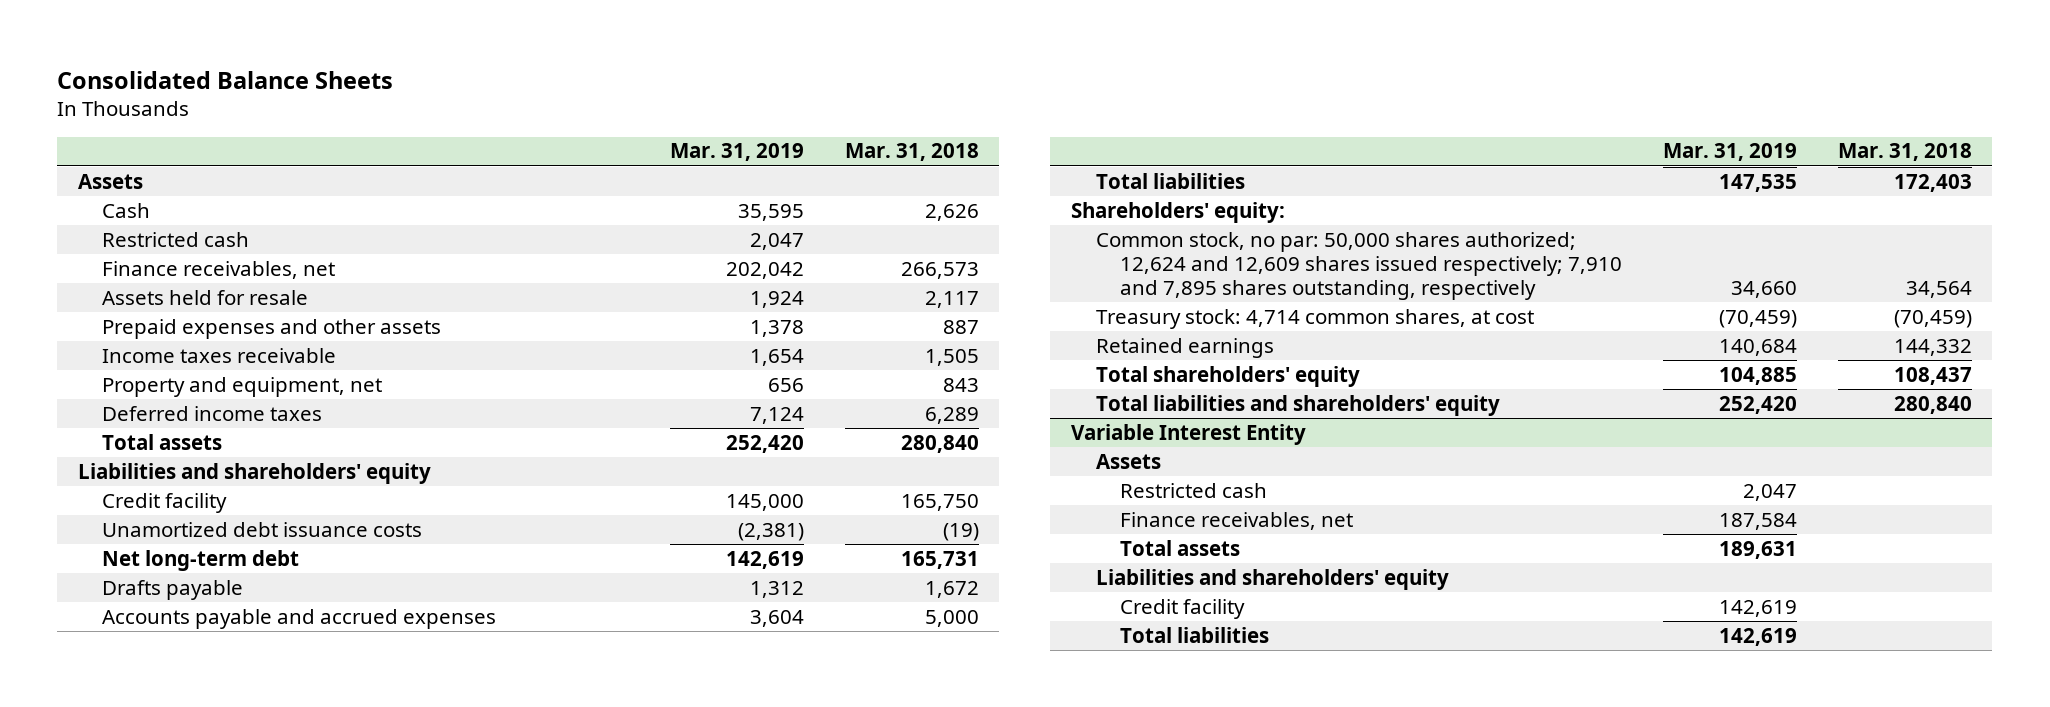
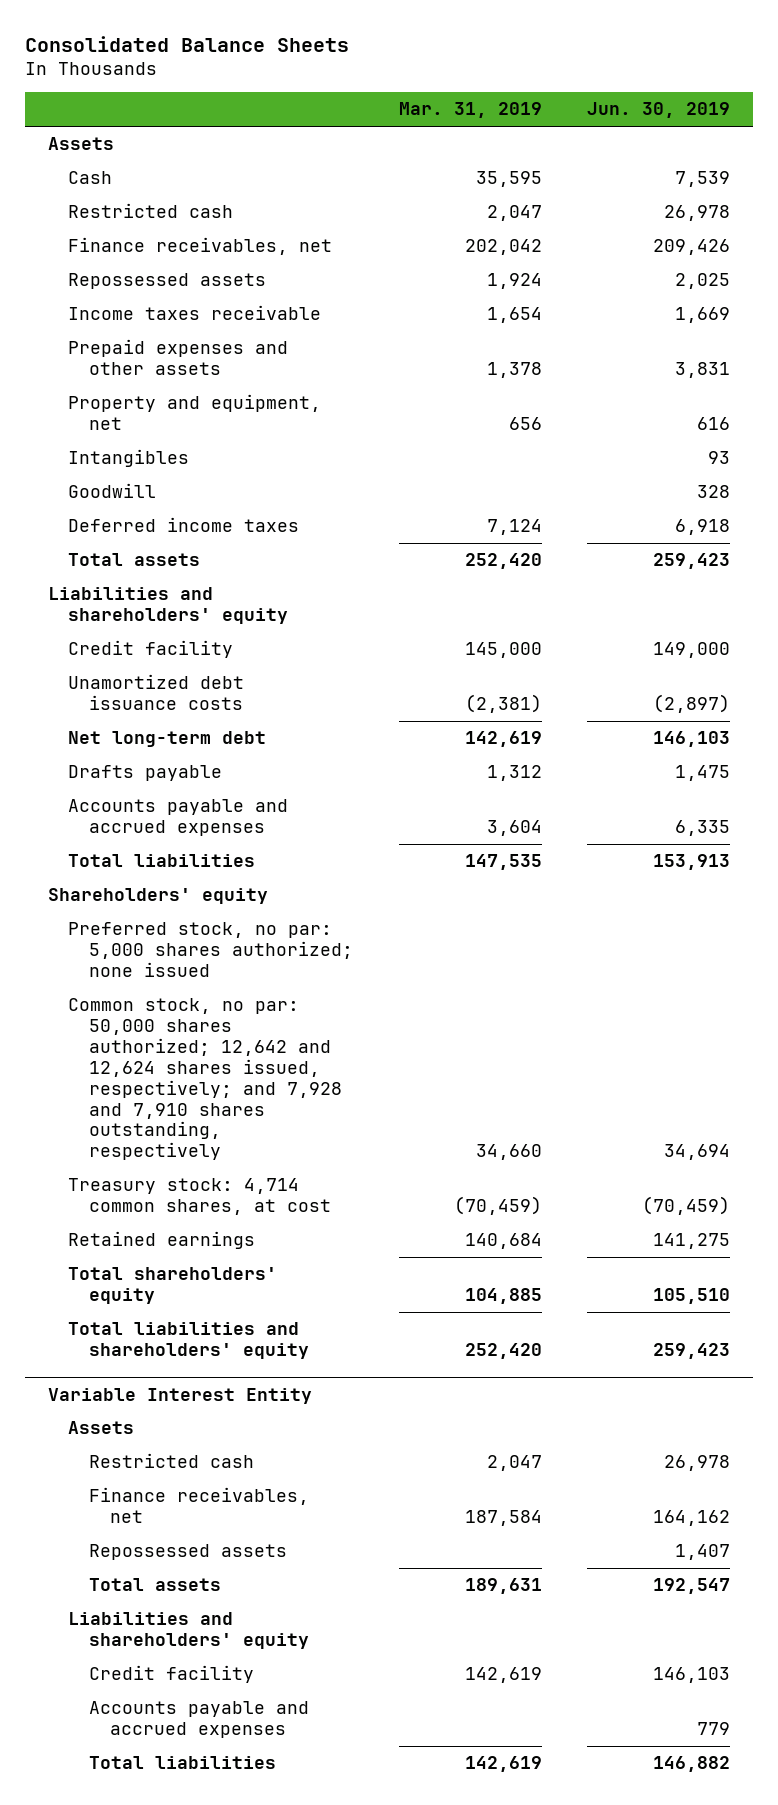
- | Mar. 31, 2019 | Mar. 31, 2018
+ | Mar. 31, 2019 | Jun. 30, 2019
- Assets held for resale | 1,924 | 2,117
+ Repossessed assets | 1,924 | 2,025
moved down: Prepaid expenses and other assets | 1,378 | 3,831
+ Intangibles | | 93
+ Goodwill | | 328
- Shareholders' equity:
- Common stock, no par: 50,000 shares authorized; 12,624 and 12,609 shares issued respectively; 7,910 and 7,895 shares outstanding, respectively | 34,660 | 34,564
+ Shareholders' equity
+ Preferred stock, no par: 5,000 shares authorized; none issued
+ Common stock, no par: 50,000 shares authorized; 12,642 and 12,624 shares issued, respectively; and 7,928 and 7,910 shares outstanding, respectively | 34,660 | 34,694
@ Variable Interest Entity
+ Repossessed assets | | 1,407
+ Accounts payable and accrued expenses | | 779

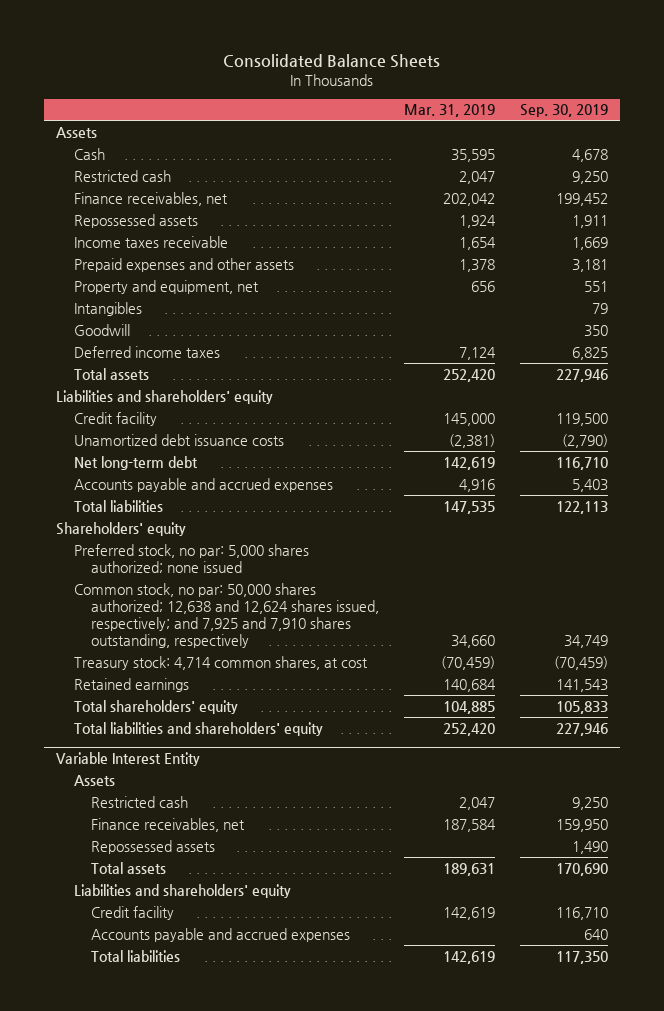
- | Mar. 31, 2019 | Jun. 30, 2019
+ | Mar. 31, 2019 | Sep. 30, 2019
- Drafts payable | 1,312 | 1,475
- Accounts payable and accrued expenses | 3,604 | 6,335
+ Accounts payable and accrued expenses | 4,916 | 5,403
- Common stock, no par: 50,000 shares authorized; 12,642 and 12,624 shares issued, respectively; and 7,928 and 7,910 shares outstanding, respectively | 34,660 | 34,694
+ Common stock, no par: 50,000 shares authorized; 12,638 and 12,624 shares issued, respectively; and 7,925 and 7,910 shares outstanding, respectively | 34,660 | 34,749

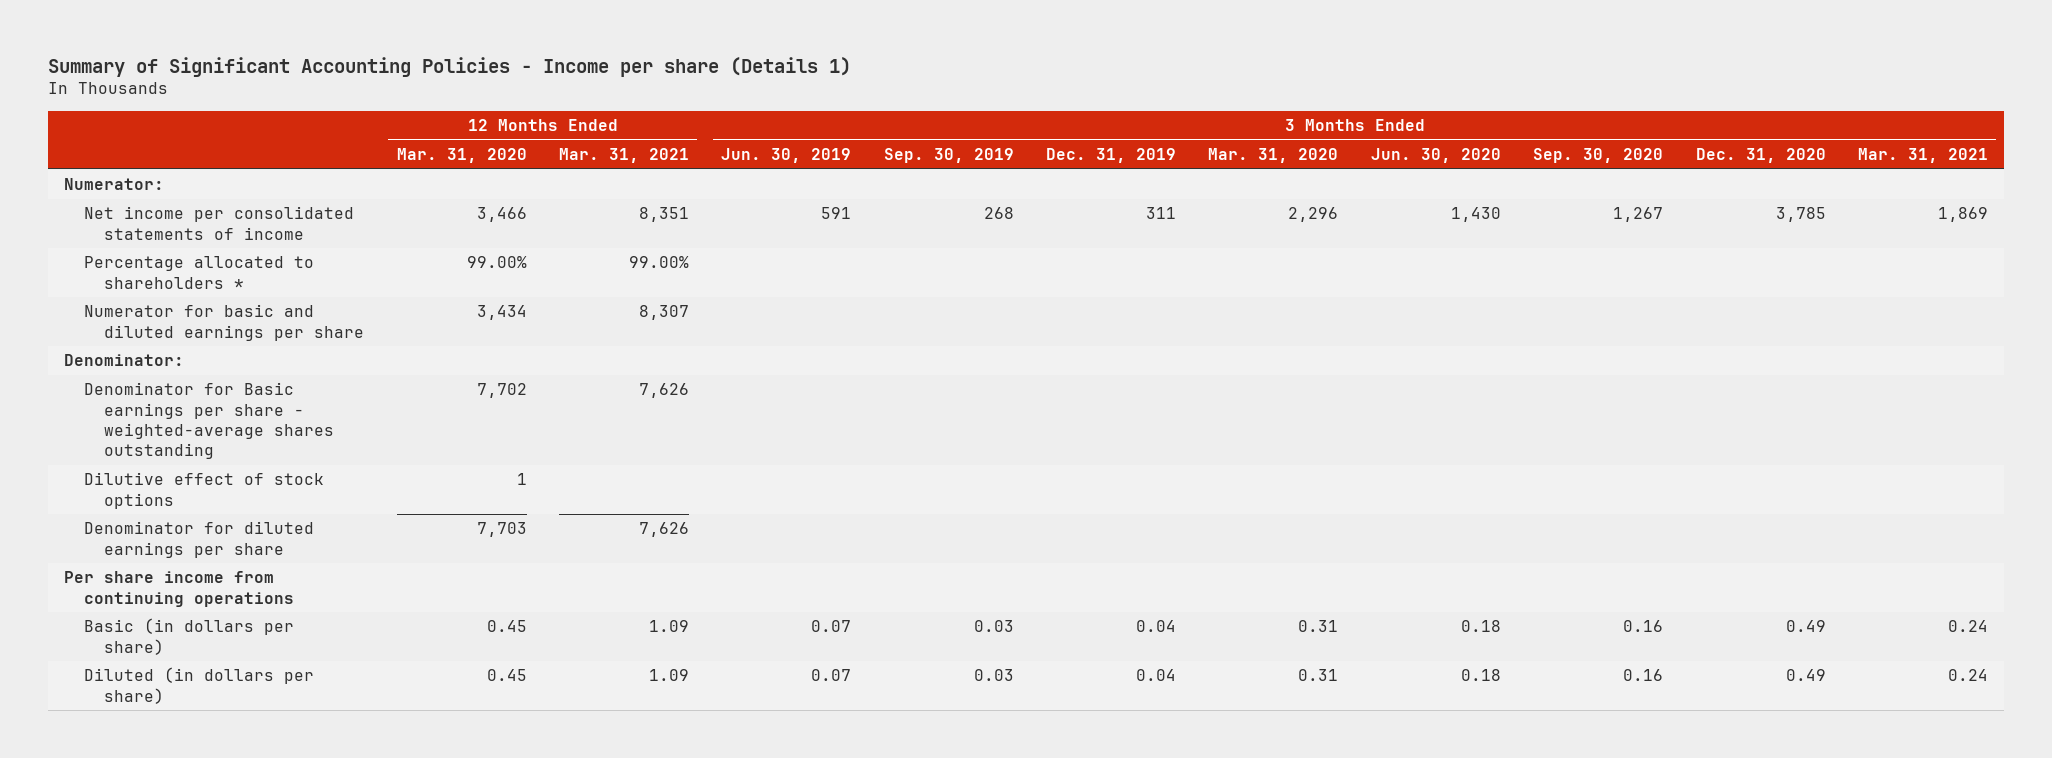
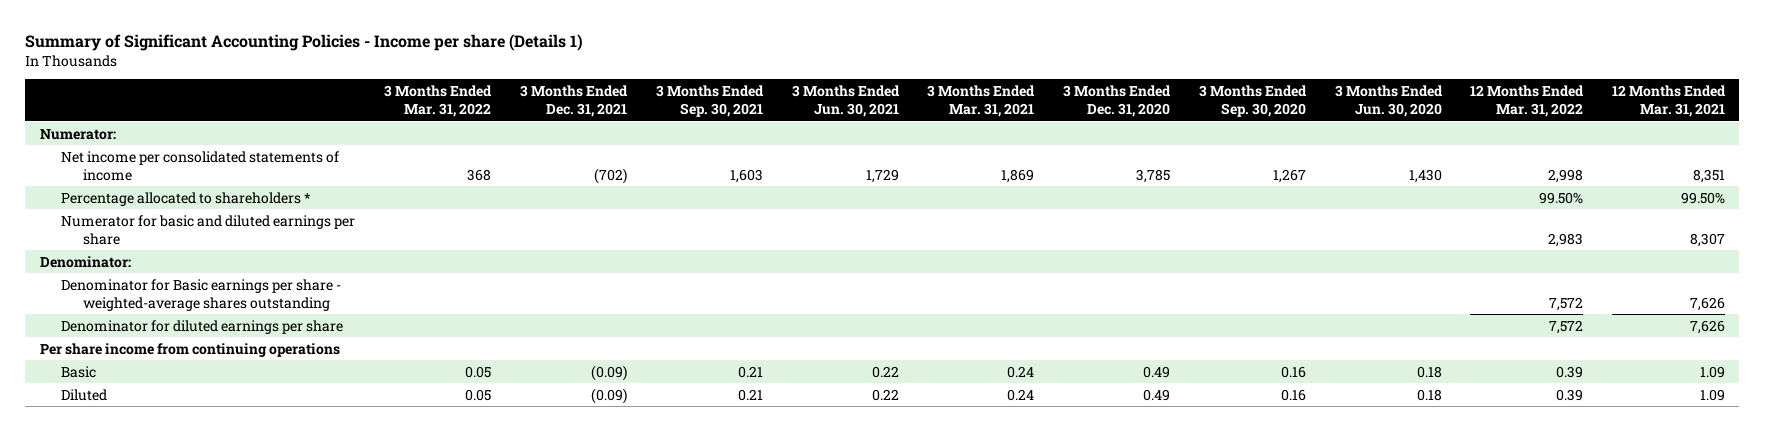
- | 12 Months Ended Mar. 31, 2020 | 12 Months Ended Mar. 31, 2021 | 3 Months Ended Jun. 30, 2019 | 3 Months Ended Sep. 30, 2019 | 3 Months Ended Dec. 31, 2019 | 3 Months Ended Mar. 31, 2020 | 3 Months Ended Jun. 30, 2020 | 3 Months Ended Sep. 30, 2020 | 3 Months Ended Dec. 31, 2020 | 3 Months Ended Mar. 31, 2021
+ | 3 Months Ended Mar. 31, 2022 | 3 Months Ended Dec. 31, 2021 | 3 Months Ended Sep. 30, 2021 | 3 Months Ended Jun. 30, 2021 | 3 Months Ended Mar. 31, 2021 | 3 Months Ended Dec. 31, 2020 | 3 Months Ended Sep. 30, 2020 | 3 Months Ended Jun. 30, 2020 | 12 Months Ended Mar. 31, 2022 | 12 Months Ended Mar. 31, 2021
- Percentage allocated to shareholders * | 99.00% | 99.00% | | | | | | | |
+ Percentage allocated to shareholders * | | | | | | | | | 99.50% | 99.50%
- Dilutive effect of stock options | 1 | | | | | | | | |
- Basic (in dollars per share) | 0.45 | 1.09 | 0.07 | 0.03 | 0.04 | 0.31 | 0.18 | 0.16 | 0.49 | 0.24
- Diluted (in dollars per share) | 0.45 | 1.09 | 0.07 | 0.03 | 0.04 | 0.31 | 0.18 | 0.16 | 0.49 | 0.24
+ Basic | 0.05 | (0.09) | 0.21 | 0.22 | 0.24 | 0.49 | 0.16 | 0.18 | 0.39 | 1.09
+ Diluted | 0.05 | (0.09) | 0.21 | 0.22 | 0.24 | 0.49 | 0.16 | 0.18 | 0.39 | 1.09

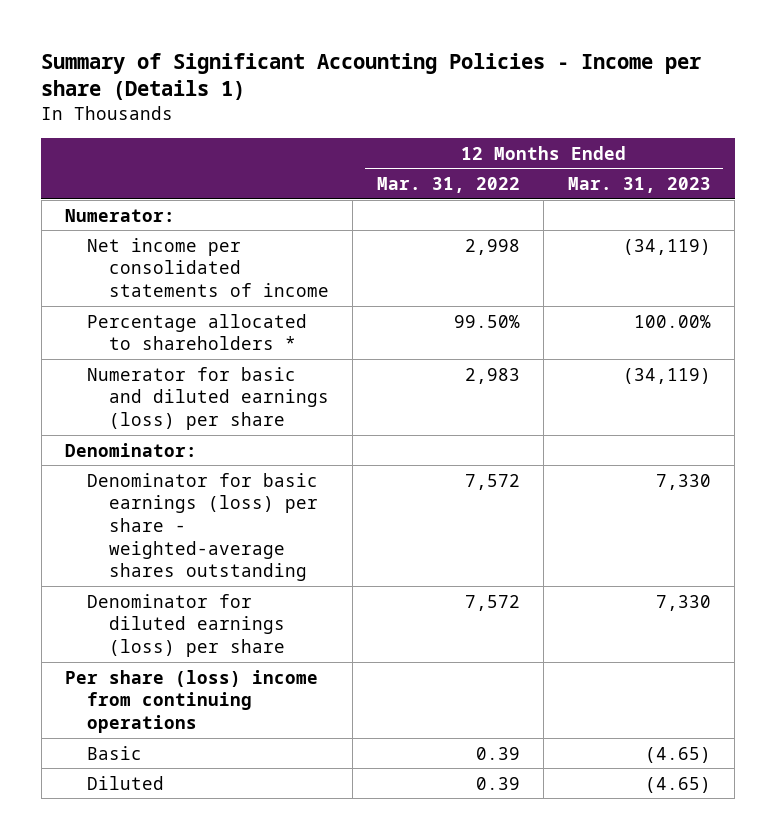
- | 3 Months Ended Mar. 31, 2022 | 3 Months Ended Dec. 31, 2021 | 3 Months Ended Sep. 30, 2021 | 3 Months Ended Jun. 30, 2021 | 3 Months Ended Mar. 31, 2021 | 3 Months Ended Dec. 31, 2020 | 3 Months Ended Sep. 30, 2020 | 3 Months Ended Jun. 30, 2020 | 12 Months Ended Mar. 31, 2022 | 12 Months Ended Mar. 31, 2021
+ | 12 Months Ended Mar. 31, 2022 | 12 Months Ended Mar. 31, 2023
- Numerator for basic and diluted earnings per share | | | | | | | | | 2,983 | 8,307
+ Numerator for basic and diluted earnings (loss) per share | 2,983 | (34,119)
- Denominator for Basic earnings per share - weighted-average shares outstanding | | | | | | | | | 7,572 | 7,626
- Denominator for diluted earnings per share | | | | | | | | | 7,572 | 7,626
- Per share income from continuing operations
+ Denominator for basic earnings (loss) per share - weighted-average shares outstanding | 7,572 | 7,330
+ Denominator for diluted earnings (loss) per share | 7,572 | 7,330
+ Per share (loss) income from continuing operations

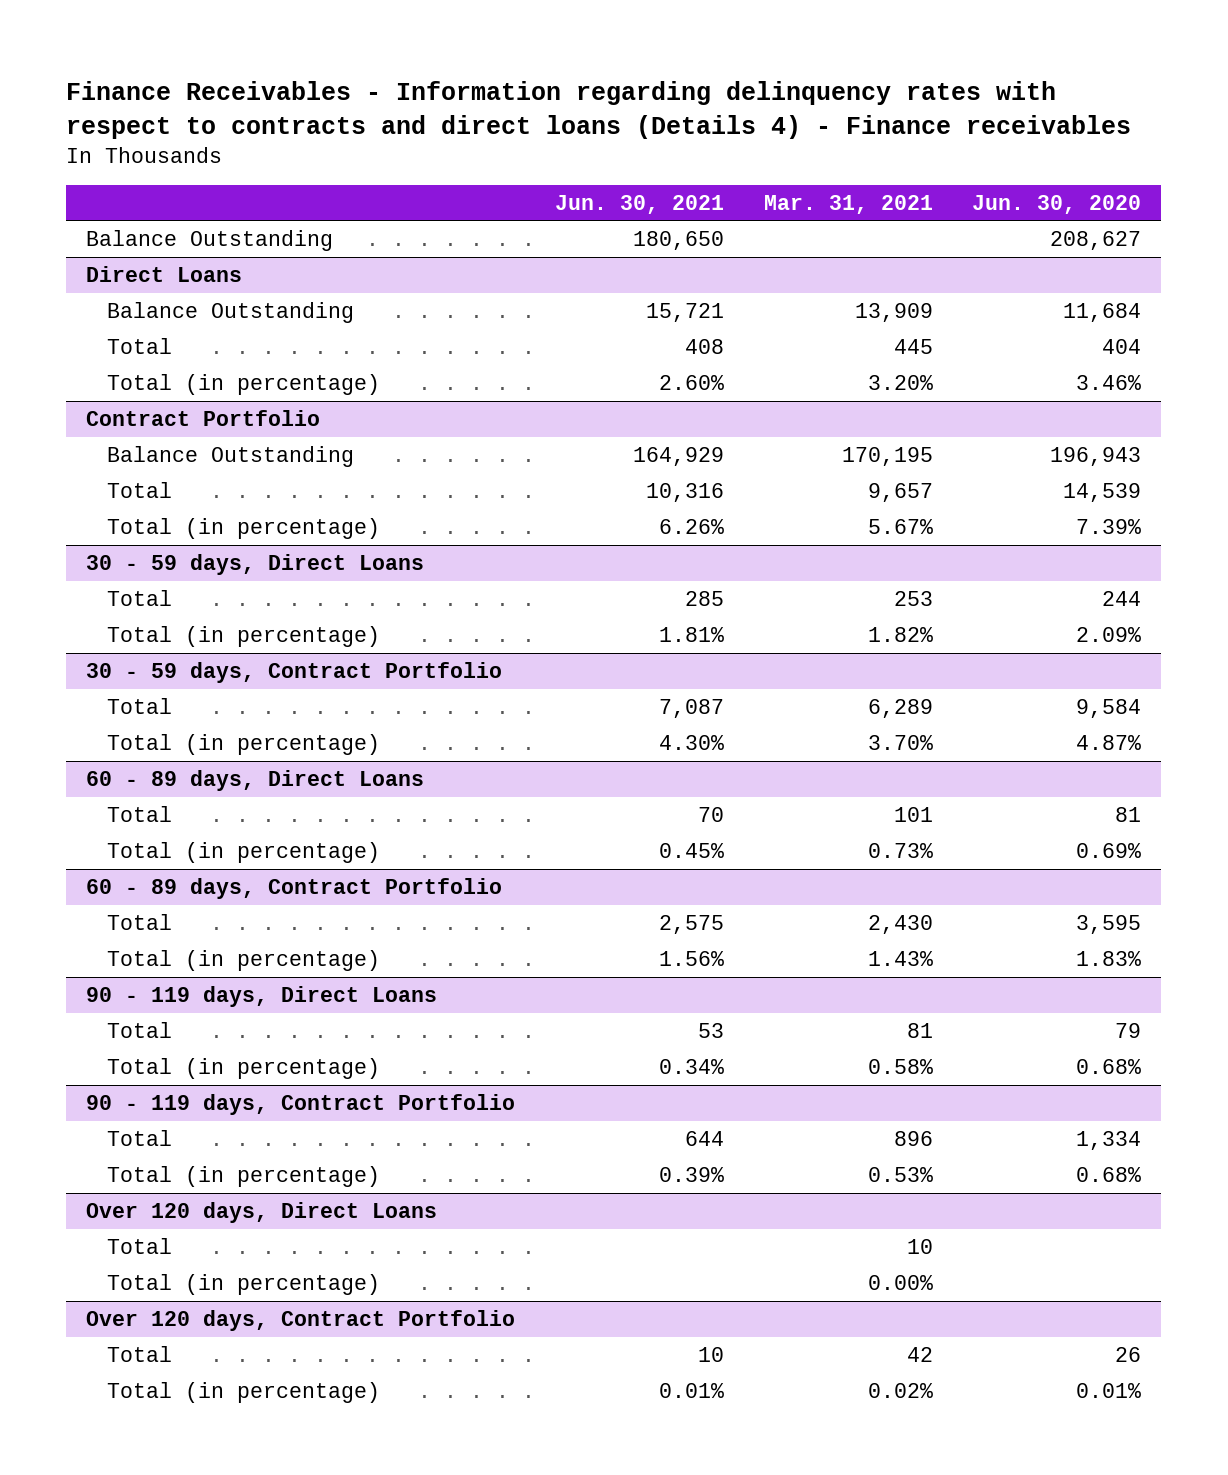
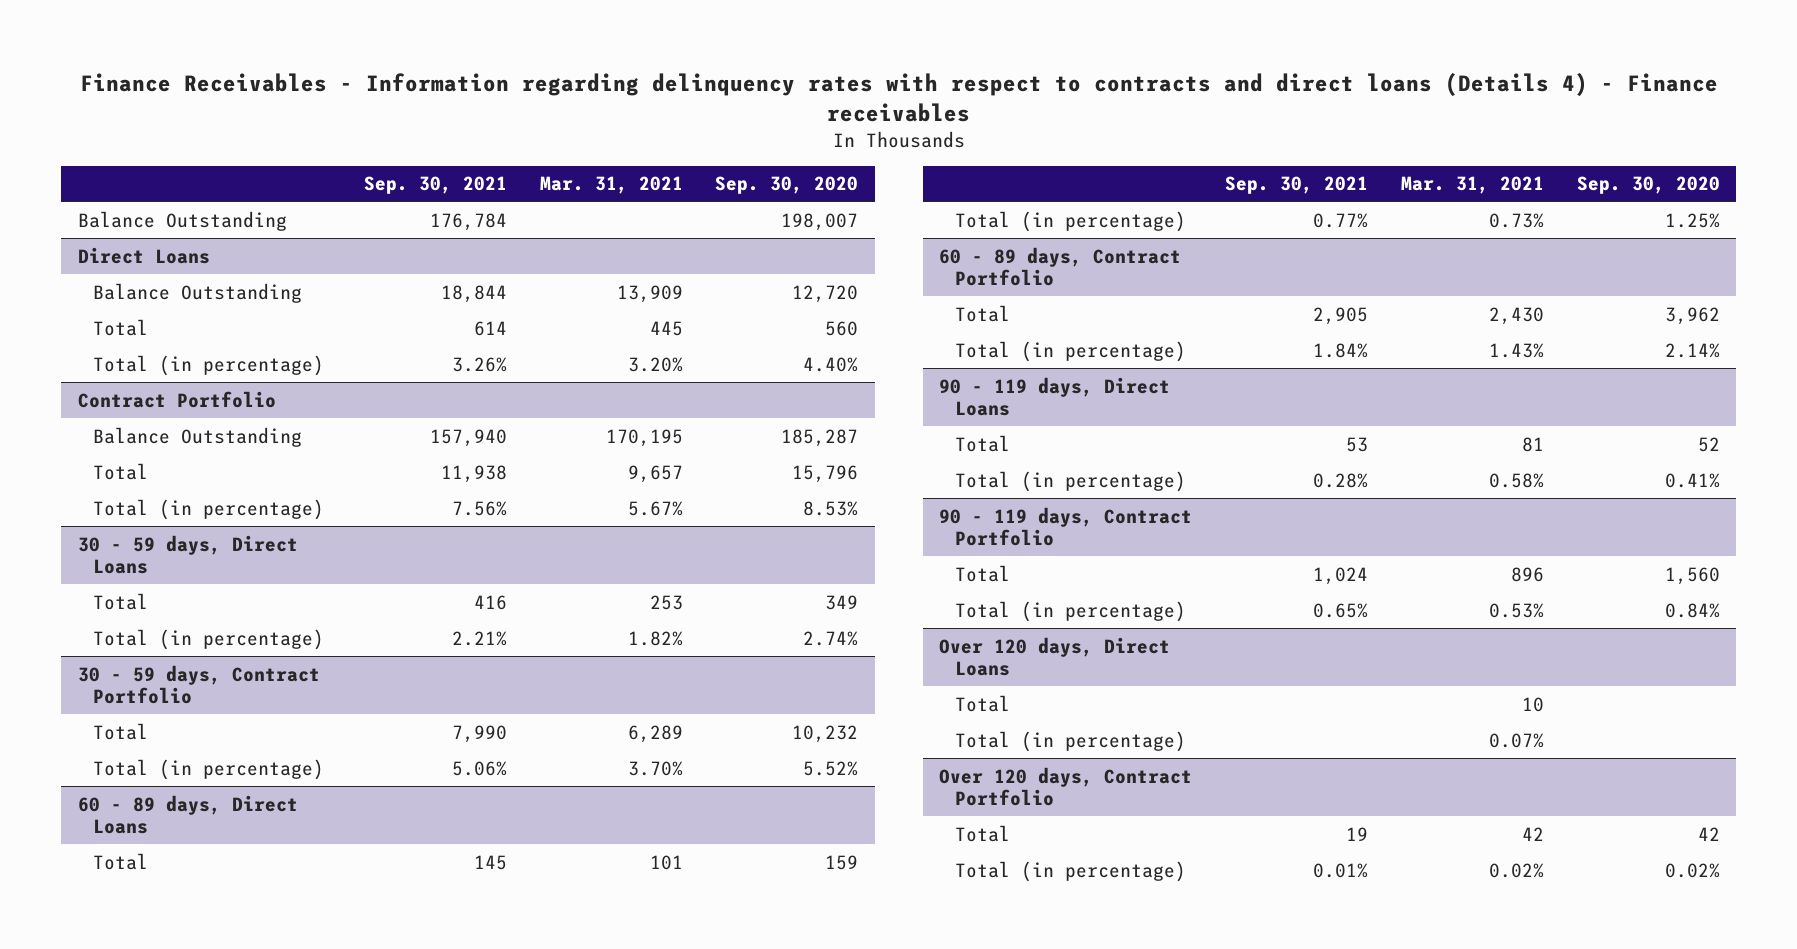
- | Jun. 30, 2021 | Mar. 31, 2021 | Jun. 30, 2020
+ | Sep. 30, 2021 | Mar. 31, 2021 | Sep. 30, 2020
@ Over 120 days, Direct Loans
- Total (in percentage) | | 0.00% |
+ Total (in percentage) | | 0.07% |

